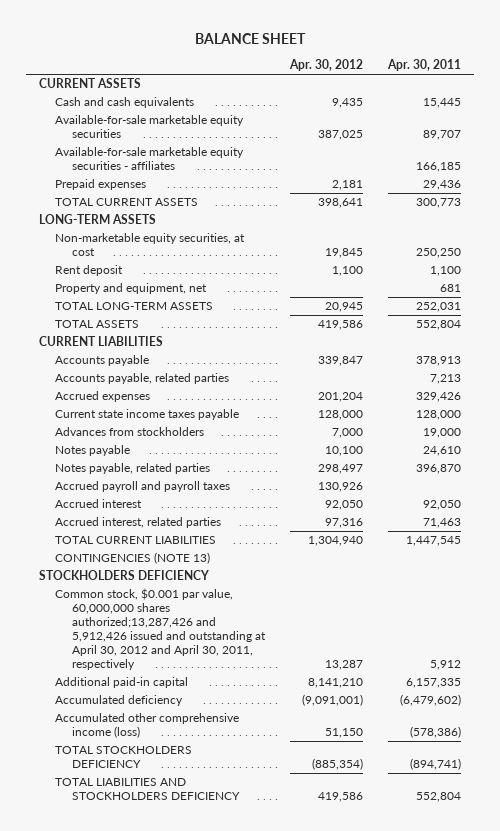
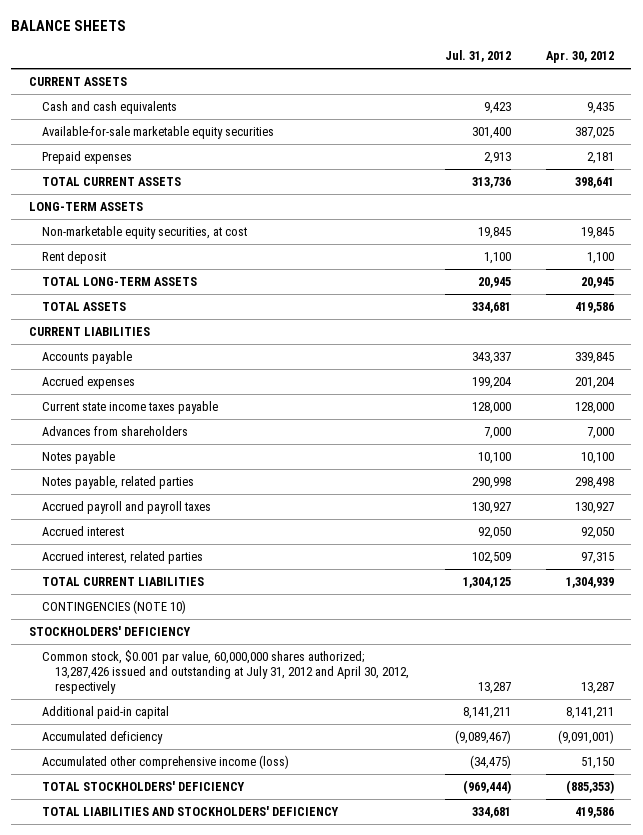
- BALANCE SHEET
+ BALANCE SHEETS
- | Apr. 30, 2012 | Apr. 30, 2011
+ | Jul. 31, 2012 | Apr. 30, 2012
- Available-for-sale marketable equity securities - affiliates | | 166,185
- Property and equipment, net | | 681
- Accounts payable | 339,847 | 378,913
- Accounts payable, related parties | | 7,213
+ Accounts payable | 343,337 | 339,845
- Advances from stockholders | 7,000 | 19,000
+ Advances from shareholders | 7,000 | 7,000
- Notes payable, related parties | 298,497 | 396,870
- Accrued payroll and payroll taxes | 130,926 |
+ Notes payable, related parties | 290,998 | 298,498
+ Accrued payroll and payroll taxes | 130,927 | 130,927
- Accrued interest, related parties | 97,316 | 71,463
- TOTAL CURRENT LIABILITIES | 1,304,940 | 1,447,545
- CONTINGENCIES (NOTE 13)
- STOCKHOLDERS DEFICIENCY
- Common stock, $0.001 par value, 60,000,000 shares authorized;13,287,426 and 5,912,426 issued and outstanding at April 30, 2012 and April 30, 2011, respectively | 13,287 | 5,912
- Additional paid-in capital | 8,141,210 | 6,157,335
+ Accrued interest, related parties | 102,509 | 97,315
+ TOTAL CURRENT LIABILITIES | 1,304,125 | 1,304,939
+ CONTINGENCIES (NOTE 10)
+ STOCKHOLDERS' DEFICIENCY
+ Common stock, $0.001 par value, 60,000,000 shares authorized; 13,287,426 issued and outstanding at July 31, 2012 and April 30, 2012, respectively | 13,287 | 13,287
+ Additional paid-in capital | 8,141,211 | 8,141,211
- TOTAL STOCKHOLDERS DEFICIENCY | (885,354) | (894,741)
- TOTAL LIABILITIES AND STOCKHOLDERS DEFICIENCY | 419,586 | 552,804
+ TOTAL STOCKHOLDERS' DEFICIENCY | (969,444) | (885,353)
+ TOTAL LIABILITIES AND STOCKHOLDERS' DEFICIENCY | 334,681 | 419,586

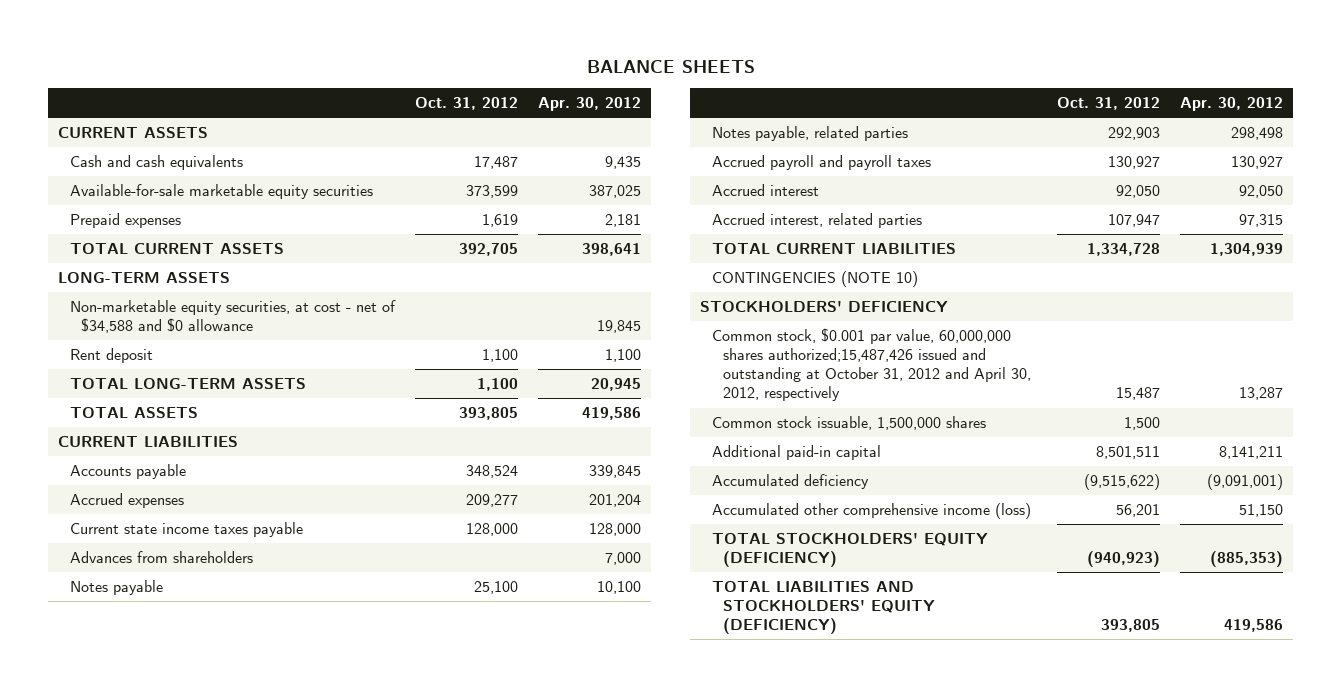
- | Jul. 31, 2012 | Apr. 30, 2012
+ | Oct. 31, 2012 | Apr. 30, 2012
- Non-marketable equity securities, at cost | 19,845 | 19,845
+ Non-marketable equity securities, at cost - net of $34,588 and $0 allowance | | 19,845
- Common stock, $0.001 par value, 60,000,000 shares authorized; 13,287,426 issued and outstanding at July 31, 2012 and April 30, 2012, respectively | 13,287 | 13,287
+ Common stock, $0.001 par value, 60,000,000 shares authorized;15,487,426 issued and outstanding at October 31, 2012 and April 30, 2012, respectively | 15,487 | 13,287
+ Common stock issuable, 1,500,000 shares | 1,500 |
- TOTAL STOCKHOLDERS' DEFICIENCY | (969,444) | (885,353)
- TOTAL LIABILITIES AND STOCKHOLDERS' DEFICIENCY | 334,681 | 419,586
+ TOTAL STOCKHOLDERS' EQUITY (DEFICIENCY) | (940,923) | (885,353)
+ TOTAL LIABILITIES AND STOCKHOLDERS' EQUITY (DEFICIENCY) | 393,805 | 419,586

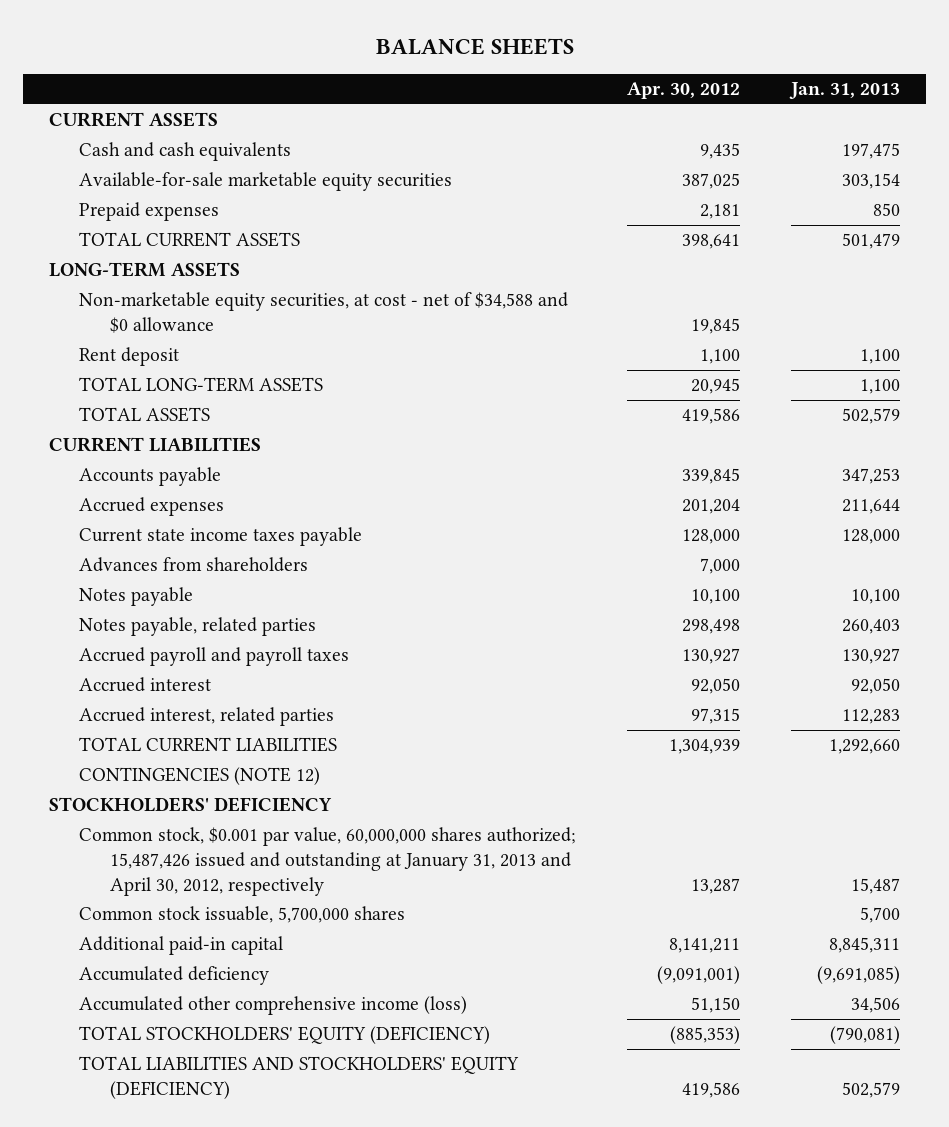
- | Oct. 31, 2012 | Apr. 30, 2012
+ | Apr. 30, 2012 | Jan. 31, 2013
- CONTINGENCIES (NOTE 10)
+ CONTINGENCIES (NOTE 12)
- Common stock, $0.001 par value, 60,000,000 shares authorized;15,487,426 issued and outstanding at October 31, 2012 and April 30, 2012, respectively | 15,487 | 13,287
- Common stock issuable, 1,500,000 shares | 1,500 |
+ Common stock, $0.001 par value, 60,000,000 shares authorized; 15,487,426 issued and outstanding at January 31, 2013 and April 30, 2012, respectively | 13,287 | 15,487
+ Common stock issuable, 5,700,000 shares | | 5,700

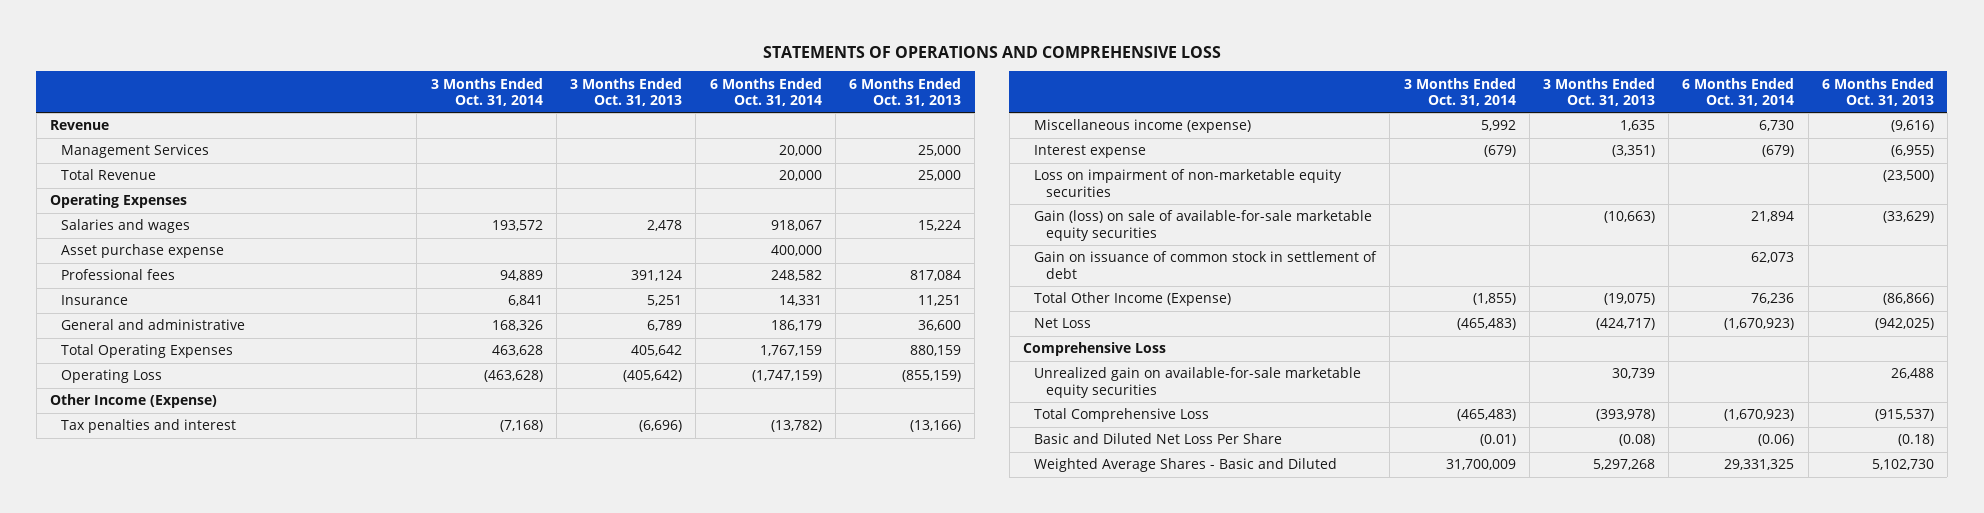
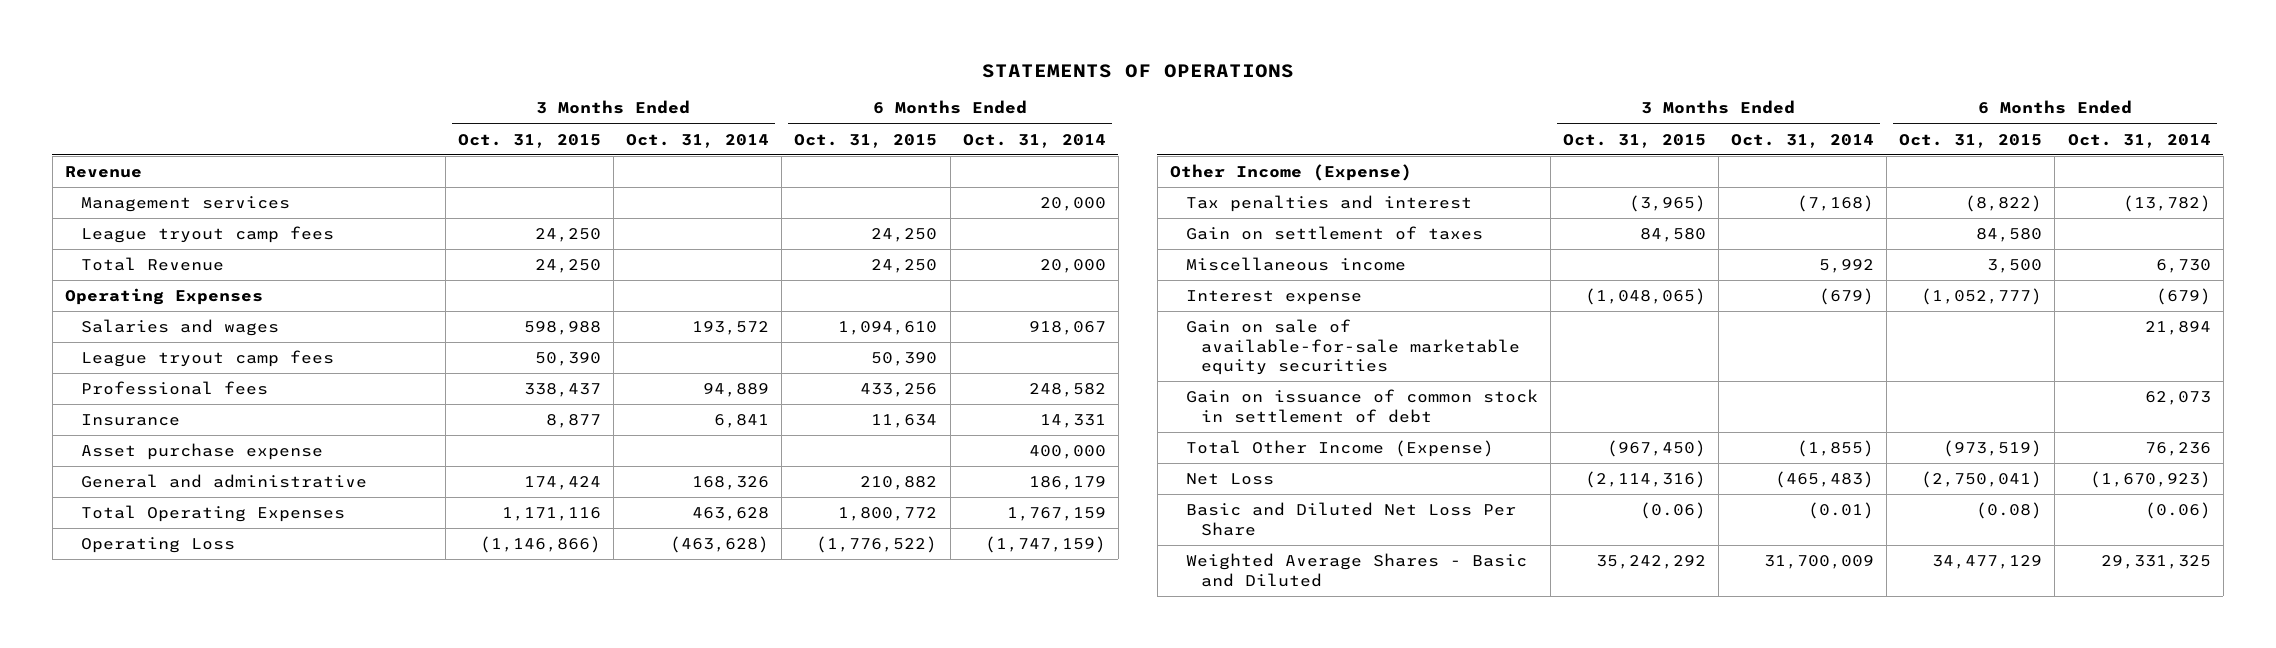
- STATEMENTS OF OPERATIONS AND COMPREHENSIVE LOSS
+ STATEMENTS OF OPERATIONS
- | 3 Months Ended Oct. 31, 2014 | 3 Months Ended Oct. 31, 2013 | 6 Months Ended Oct. 31, 2014 | 6 Months Ended Oct. 31, 2013
+ | 3 Months Ended Oct. 31, 2015 | 3 Months Ended Oct. 31, 2014 | 6 Months Ended Oct. 31, 2015 | 6 Months Ended Oct. 31, 2014
- Management Services | | | 20,000 | 25,000
+ Management services | | | | 20,000
+ League tryout camp fees | 24,250 | | 24,250 |
+ League tryout camp fees | 50,390 | | 50,390 |
moved down: Asset purchase expense | | | | 400,000
- Miscellaneous income (expense) | 5,992 | 1,635 | 6,730 | (9,616)
+ Gain on settlement of taxes | 84,580 | | 84,580 |
+ Miscellaneous income | | 5,992 | 3,500 | 6,730
- Loss on impairment of non-marketable equity securities | | | | (23,500)
- Gain (loss) on sale of available-for-sale marketable equity securities | | (10,663) | 21,894 | (33,629)
+ Gain on sale of available-for-sale marketable equity securities | | | | 21,894
- Comprehensive Loss
- Unrealized gain on available-for-sale marketable equity securities | | 30,739 | | 26,488
- Total Comprehensive Loss | (465,483) | (393,978) | (1,670,923) | (915,537)

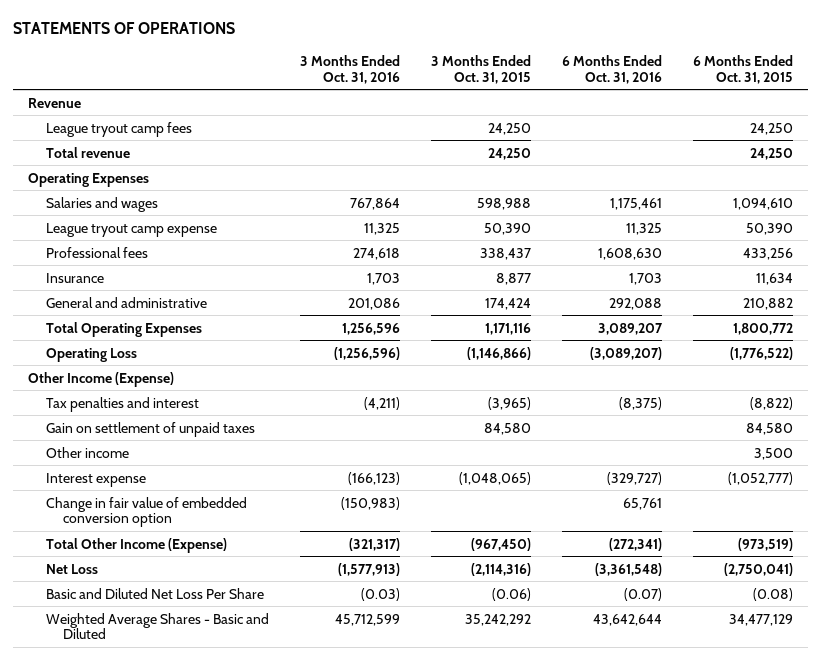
- | 3 Months Ended Oct. 31, 2015 | 3 Months Ended Oct. 31, 2014 | 6 Months Ended Oct. 31, 2015 | 6 Months Ended Oct. 31, 2014
+ | 3 Months Ended Oct. 31, 2016 | 3 Months Ended Oct. 31, 2015 | 6 Months Ended Oct. 31, 2016 | 6 Months Ended Oct. 31, 2015
- Management services | | | | 20,000
- Total Revenue | 24,250 | | 24,250 | 20,000
+ Total revenue | | 24,250 | | 24,250
- League tryout camp fees | 50,390 | | 50,390 |
+ League tryout camp expense | 11,325 | 50,390 | 11,325 | 50,390
- Asset purchase expense | | | | 400,000
- Gain on settlement of taxes | 84,580 | | 84,580 |
- Miscellaneous income | | 5,992 | 3,500 | 6,730
+ Gain on settlement of unpaid taxes | | 84,580 | | 84,580
+ Other income | | | | 3,500
- Gain on sale of available-for-sale marketable equity securities | | | | 21,894
- Gain on issuance of common stock in settlement of debt | | | | 62,073
+ Change in fair value of embedded conversion option | (150,983) | | 65,761 |

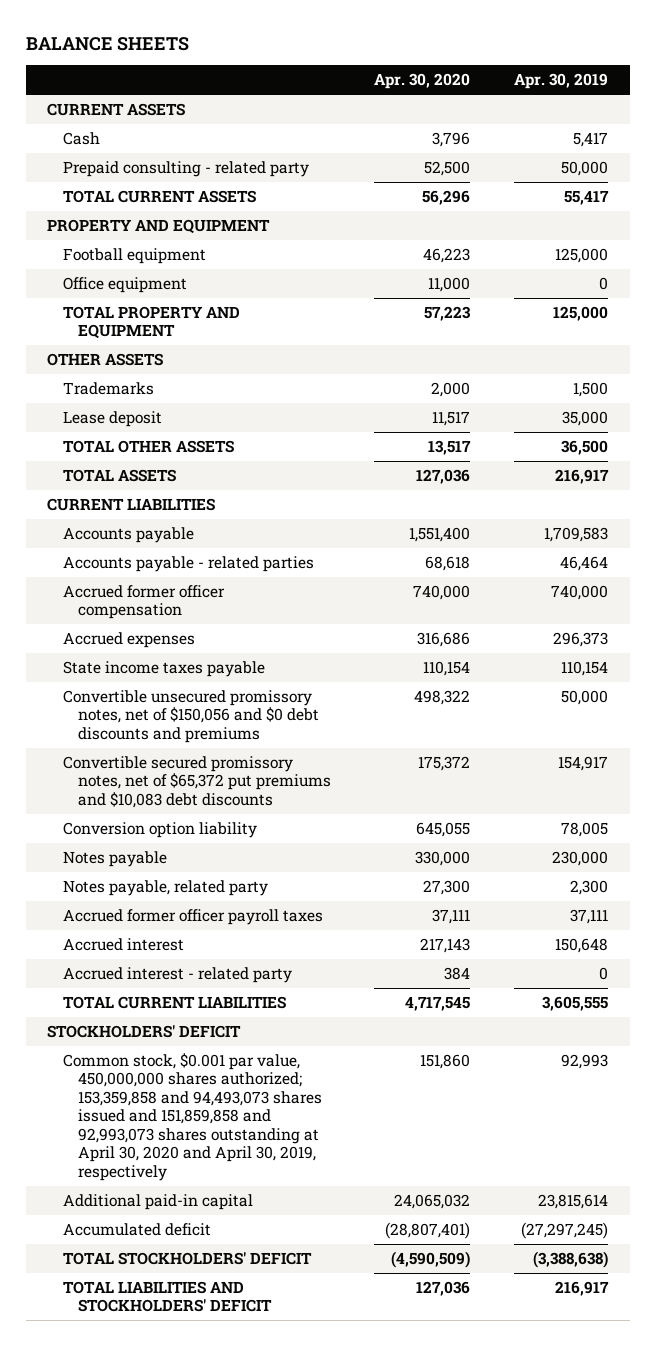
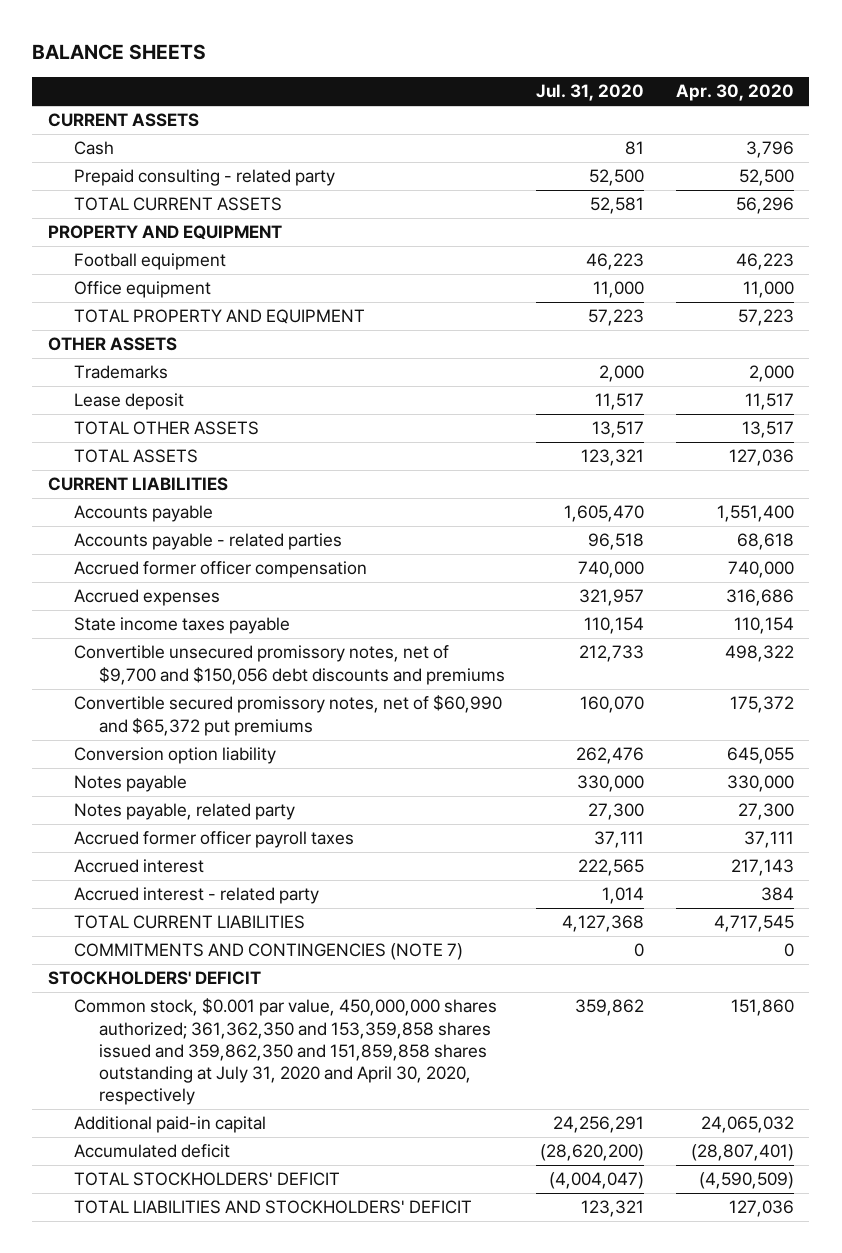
- | Apr. 30, 2020 | Apr. 30, 2019
+ | Jul. 31, 2020 | Apr. 30, 2020
- Convertible unsecured promissory notes, net of $150,056 and $0 debt discounts and premiums | 498,322 | 50,000
- Convertible secured promissory notes, net of $65,372 put premiums and $10,083 debt discounts | 175,372 | 154,917
+ Convertible unsecured promissory notes, net of $9,700 and $150,056 debt discounts and premiums | 212,733 | 498,322
+ Convertible secured promissory notes, net of $60,990 and $65,372 put premiums | 160,070 | 175,372
+ COMMITMENTS AND CONTINGENCIES (NOTE 7) | 0 | 0
- Common stock, $0.001 par value, 450,000,000 shares authorized; 153,359,858 and 94,493,073 shares issued and 151,859,858 and 92,993,073 shares outstanding at April 30, 2020 and April 30, 2019, respectively | 151,860 | 92,993
+ Common stock, $0.001 par value, 450,000,000 shares authorized; 361,362,350 and 153,359,858 shares issued and 359,862,350 and 151,859,858 shares outstanding at July 31, 2020 and April 30, 2020, respectively | 359,862 | 151,860

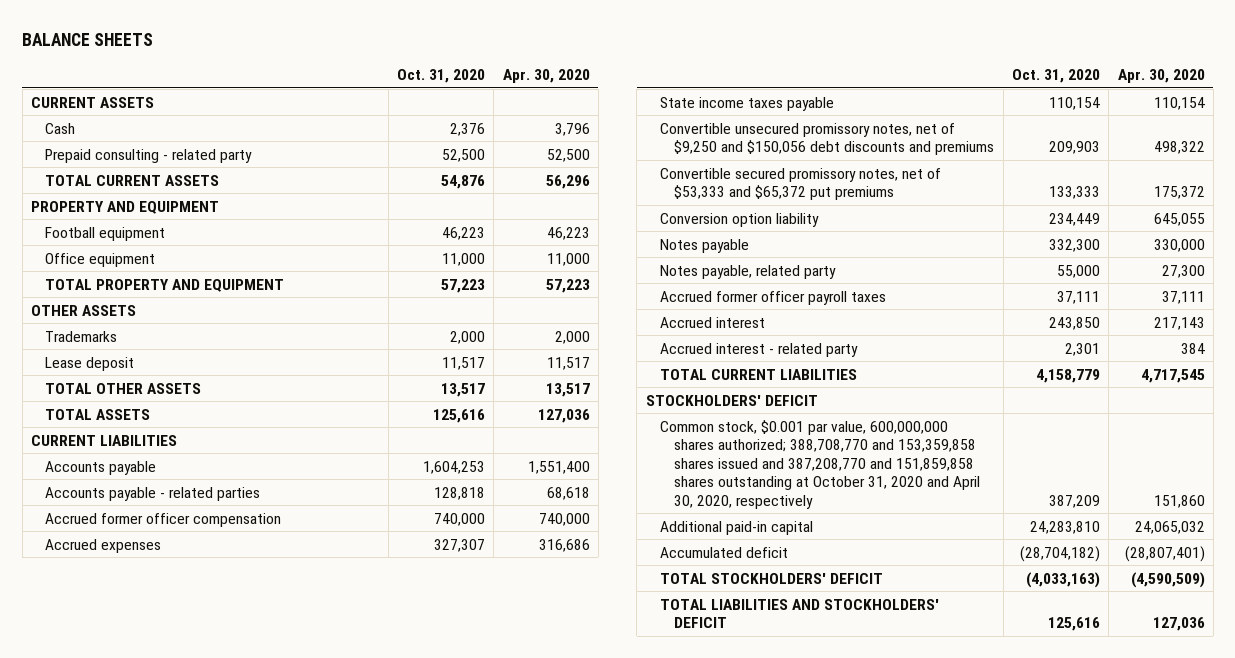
- | Jul. 31, 2020 | Apr. 30, 2020
+ | Oct. 31, 2020 | Apr. 30, 2020
- Convertible unsecured promissory notes, net of $9,700 and $150,056 debt discounts and premiums | 212,733 | 498,322
- Convertible secured promissory notes, net of $60,990 and $65,372 put premiums | 160,070 | 175,372
+ Convertible unsecured promissory notes, net of $9,250 and $150,056 debt discounts and premiums | 209,903 | 498,322
+ Convertible secured promissory notes, net of $53,333 and $65,372 put premiums | 133,333 | 175,372
- COMMITMENTS AND CONTINGENCIES (NOTE 7) | 0 | 0
- Common stock, $0.001 par value, 450,000,000 shares authorized; 361,362,350 and 153,359,858 shares issued and 359,862,350 and 151,859,858 shares outstanding at July 31, 2020 and April 30, 2020, respectively | 359,862 | 151,860
+ Common stock, $0.001 par value, 600,000,000 shares authorized; 388,708,770 and 153,359,858 shares issued and 387,208,770 and 151,859,858 shares outstanding at October 31, 2020 and April 30, 2020, respectively | 387,209 | 151,860

